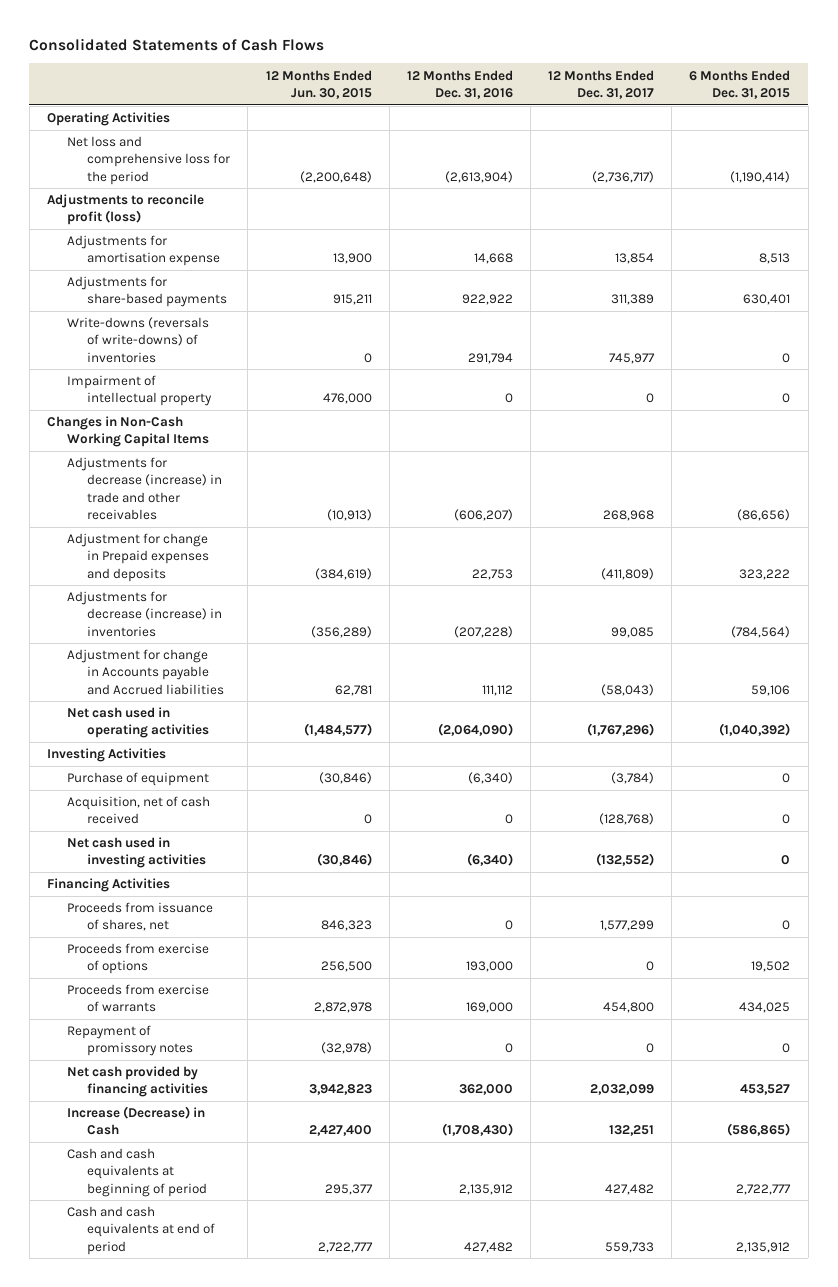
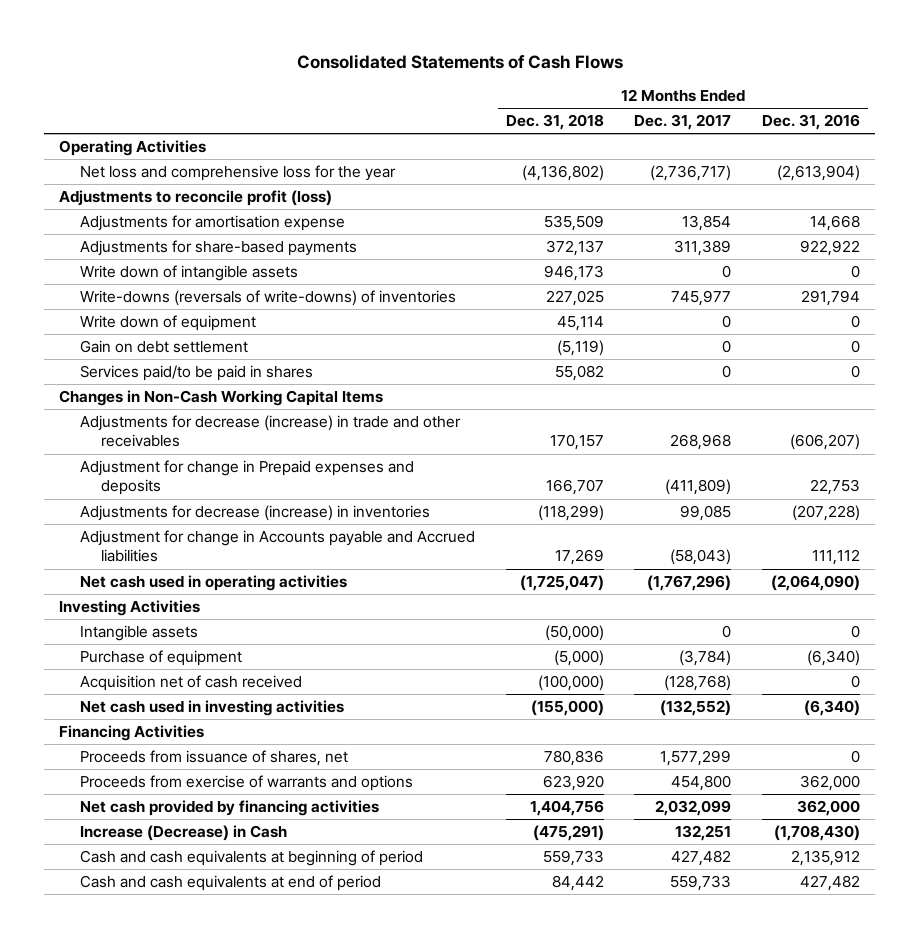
- | 12 Months Ended Jun. 30, 2015 | 12 Months Ended Dec. 31, 2016 | 12 Months Ended Dec. 31, 2017 | 6 Months Ended Dec. 31, 2015
+ | 12 Months Ended Dec. 31, 2018 | 12 Months Ended Dec. 31, 2017 | 12 Months Ended Dec. 31, 2016
- Net loss and comprehensive loss for the period | (2,200,648) | (2,613,904) | (2,736,717) | (1,190,414)
+ Net loss and comprehensive loss for the year | (4,136,802) | (2,736,717) | (2,613,904)
+ Write down of intangible assets | 946,173 | 0 | 0
- Impairment of intellectual property | 476,000 | 0 | 0 | 0
+ Write down of equipment | 45,114 | 0 | 0
+ Gain on debt settlement | (5,119) | 0 | 0
+ Services paid/to be paid in shares | 55,082 | 0 | 0
+ Intangible assets | (50,000) | 0 | 0
- Acquisition, net of cash received | 0 | 0 | (128,768) | 0
+ Acquisition net of cash received | (100,000) | (128,768) | 0
- Proceeds from exercise of options | 256,500 | 193,000 | 0 | 19,502
- Proceeds from exercise of warrants | 2,872,978 | 169,000 | 454,800 | 434,025
- Repayment of promissory notes | (32,978) | 0 | 0 | 0
+ Proceeds from exercise of warrants and options | 623,920 | 454,800 | 362,000

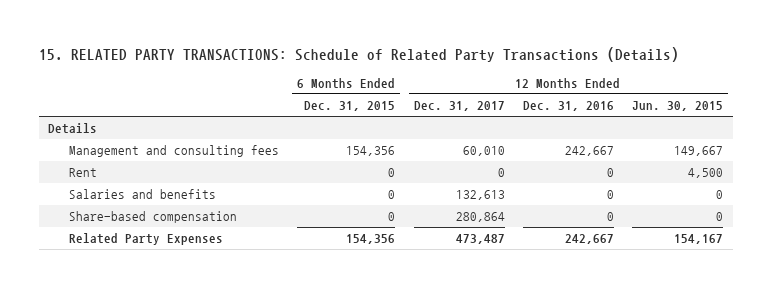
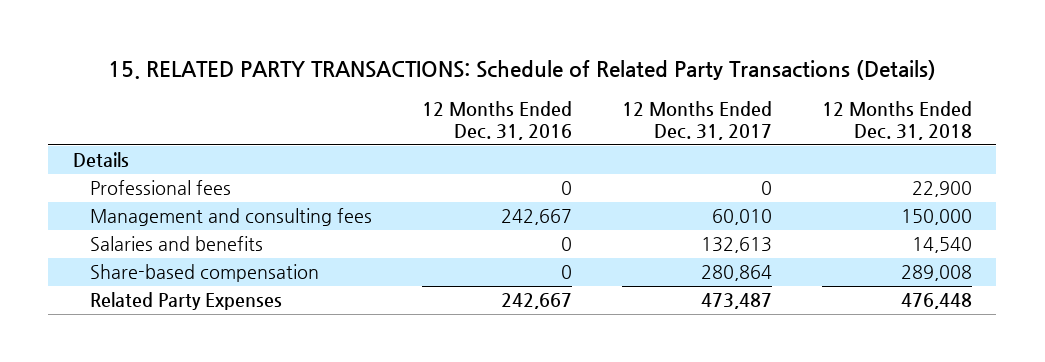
- | 6 Months Ended Dec. 31, 2015 | 12 Months Ended Dec. 31, 2017 | 12 Months Ended Dec. 31, 2016 | 12 Months Ended Jun. 30, 2015
+ | 12 Months Ended Dec. 31, 2016 | 12 Months Ended Dec. 31, 2017 | 12 Months Ended Dec. 31, 2018
+ Professional fees | 0 | 0 | 22,900
- Rent | 0 | 0 | 0 | 4,500

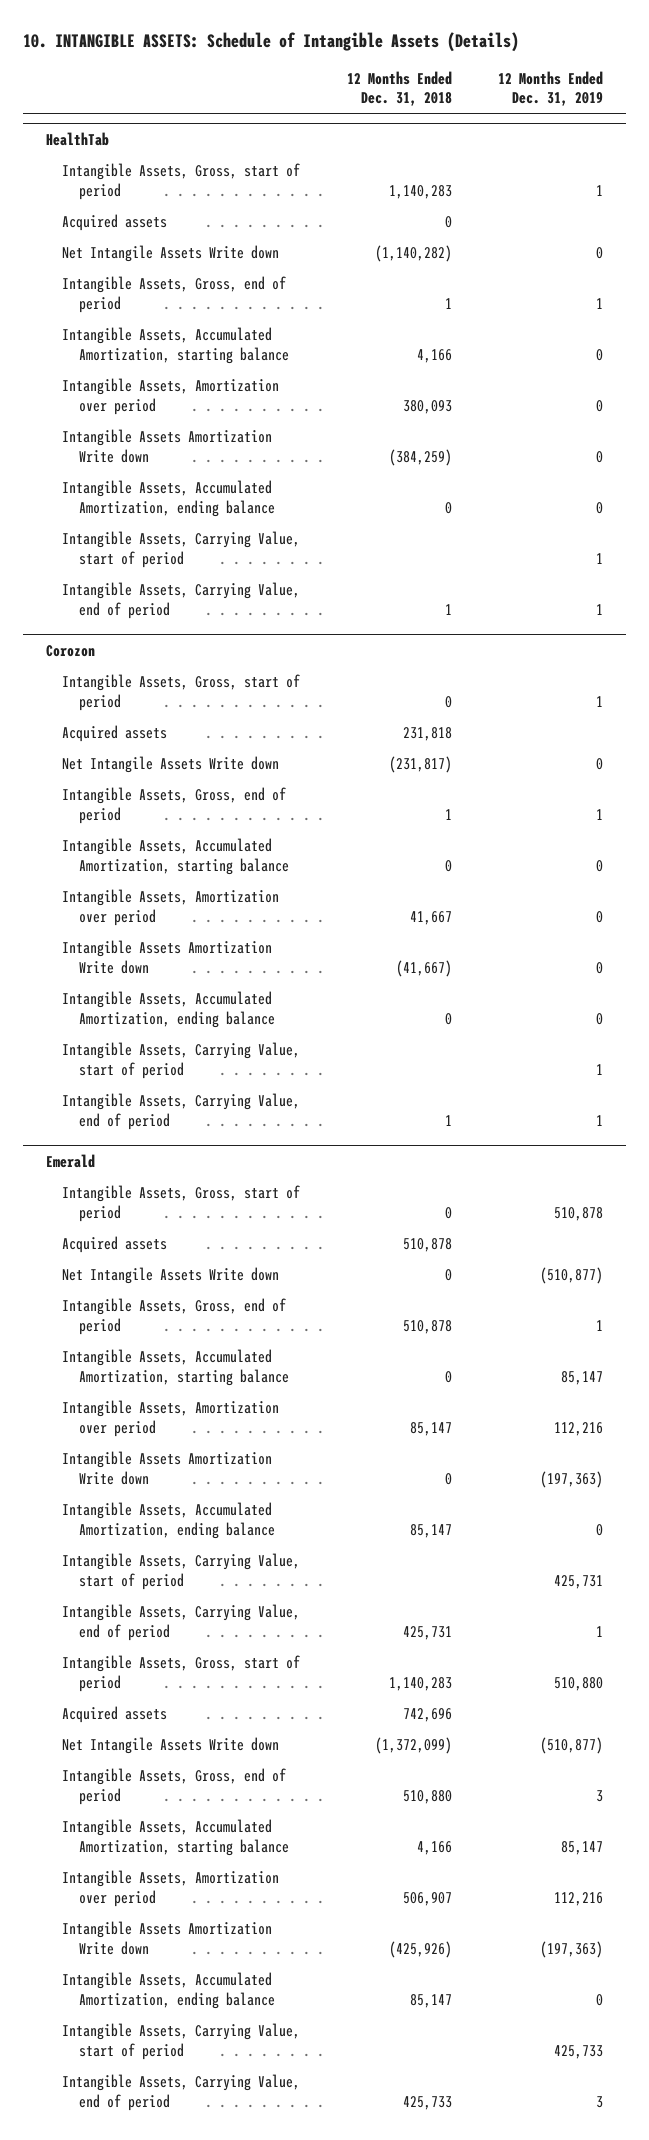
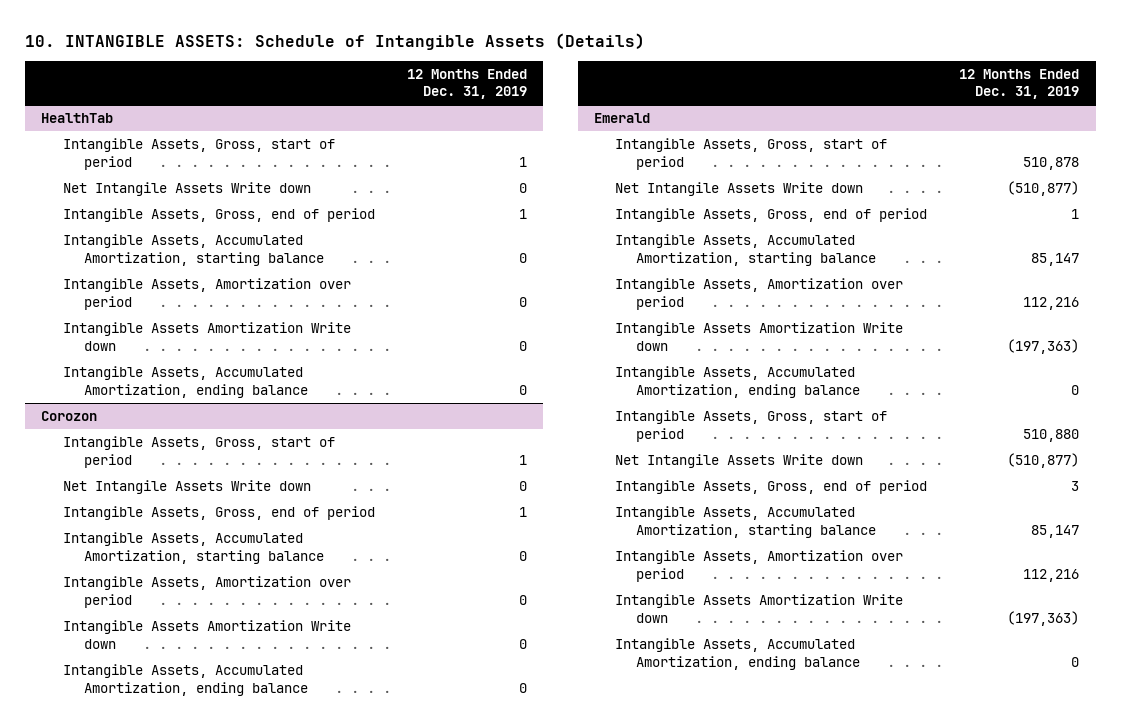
- | 12 Months Ended Dec. 31, 2018 | 12 Months Ended Dec. 31, 2019
+ | 12 Months Ended Dec. 31, 2019
@ HealthTab
- Acquired assets | 0 |
- Intangible Assets, Carrying Value, start of period | | 1
- Intangible Assets, Carrying Value, end of period | 1 | 1
@ Corozon
- Acquired assets | 231,818 |
- Intangible Assets, Carrying Value, start of period | | 1
- Intangible Assets, Carrying Value, end of period | 1 | 1
@ Emerald
- Acquired assets | 510,878 |
- Intangible Assets, Carrying Value, start of period | | 425,731
- Intangible Assets, Carrying Value, end of period | 425,731 | 1
- Acquired assets | 742,696 |
- Intangible Assets, Carrying Value, start of period | | 425,733
- Intangible Assets, Carrying Value, end of period | 425,733 | 3

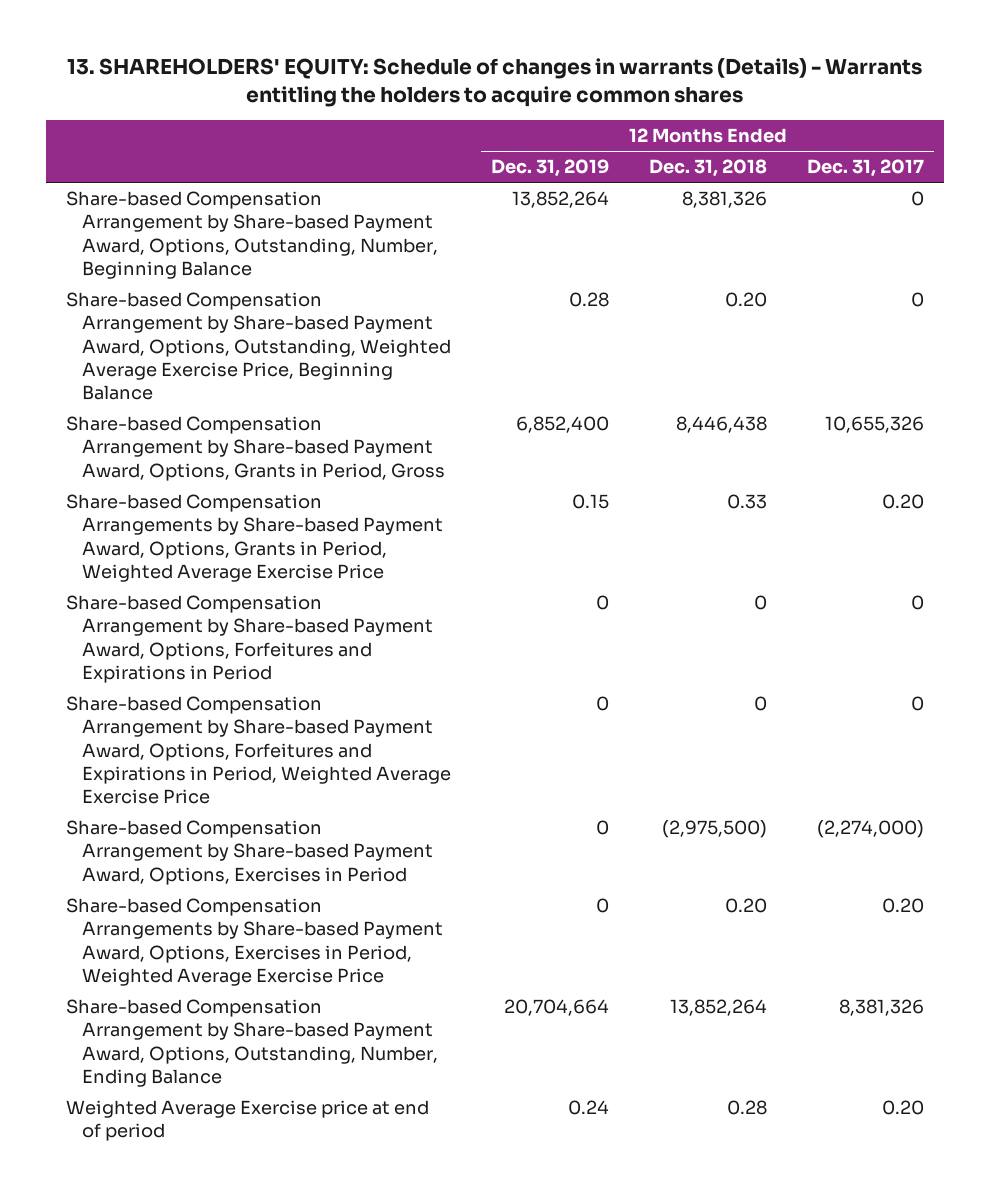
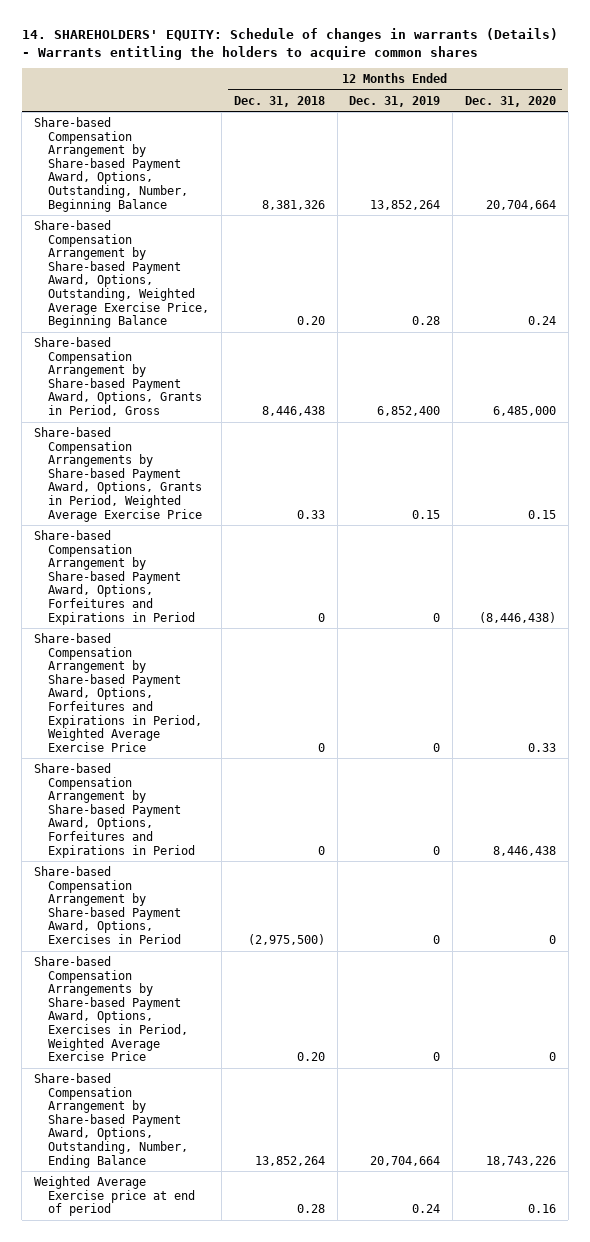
- 13. SHAREHOLDERS' EQUITY: Schedule of changes in warrants (Details) - Warrants entitling the holders to acquire common shares
+ 14. SHAREHOLDERS' EQUITY: Schedule of changes in warrants (Details) - Warrants entitling the holders to acquire common shares
- | 12 Months Ended Dec. 31, 2019 | 12 Months Ended Dec. 31, 2018 | 12 Months Ended Dec. 31, 2017
+ | 12 Months Ended Dec. 31, 2018 | 12 Months Ended Dec. 31, 2019 | 12 Months Ended Dec. 31, 2020
+ Share-based Compensation Arrangement by Share-based Payment Award, Options, Forfeitures and Expirations in Period | 0 | 0 | 8,446,438

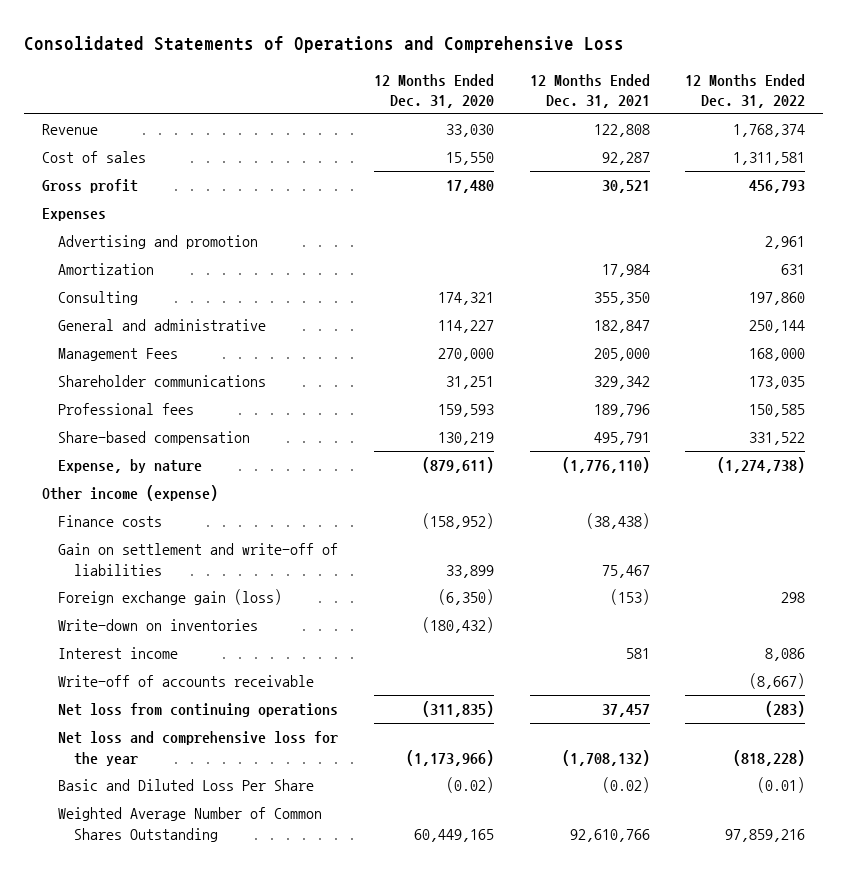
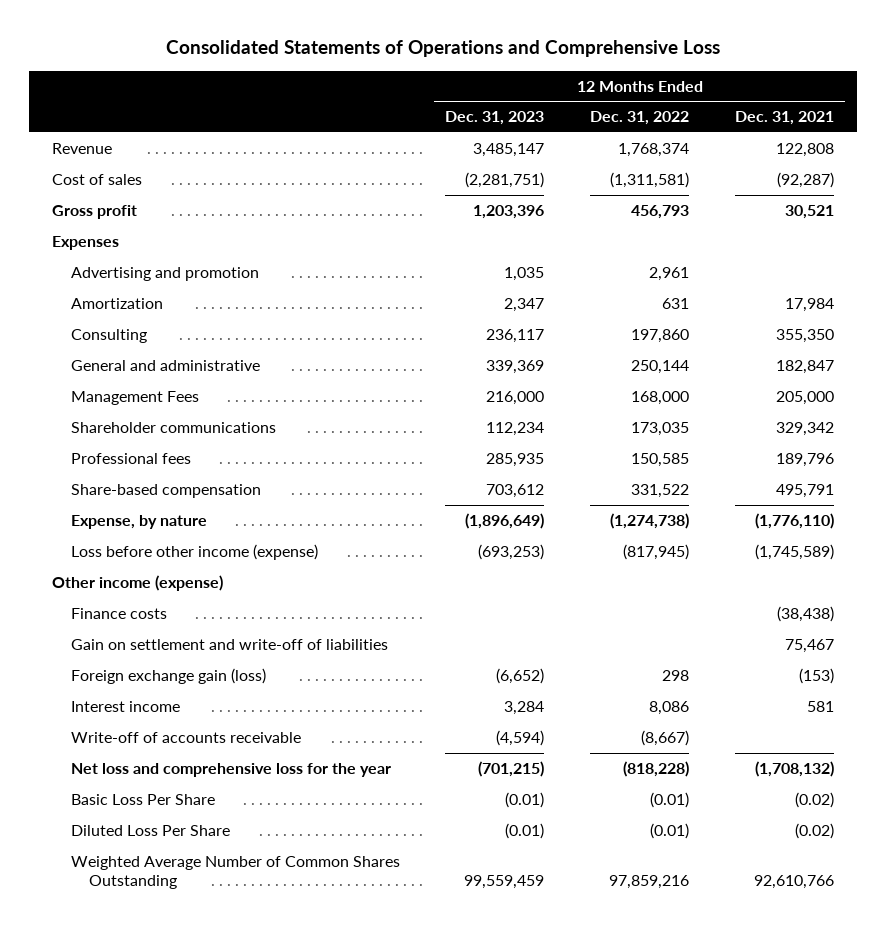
- | 12 Months Ended Dec. 31, 2020 | 12 Months Ended Dec. 31, 2021 | 12 Months Ended Dec. 31, 2022
+ | 12 Months Ended Dec. 31, 2023 | 12 Months Ended Dec. 31, 2022 | 12 Months Ended Dec. 31, 2021
- Cost of sales | 15,550 | 92,287 | 1,311,581
+ Cost of sales | (2,281,751) | (1,311,581) | (92,287)
+ Loss before other income (expense) | (693,253) | (817,945) | (1,745,589)
- Write-down on inventories | (180,432) | |
- Net loss from continuing operations | (311,835) | 37,457 | (283)
- Basic and Diluted Loss Per Share | (0.02) | (0.02) | (0.01)
+ Basic Loss Per Share | (0.01) | (0.01) | (0.02)
+ Diluted Loss Per Share | (0.01) | (0.01) | (0.02)

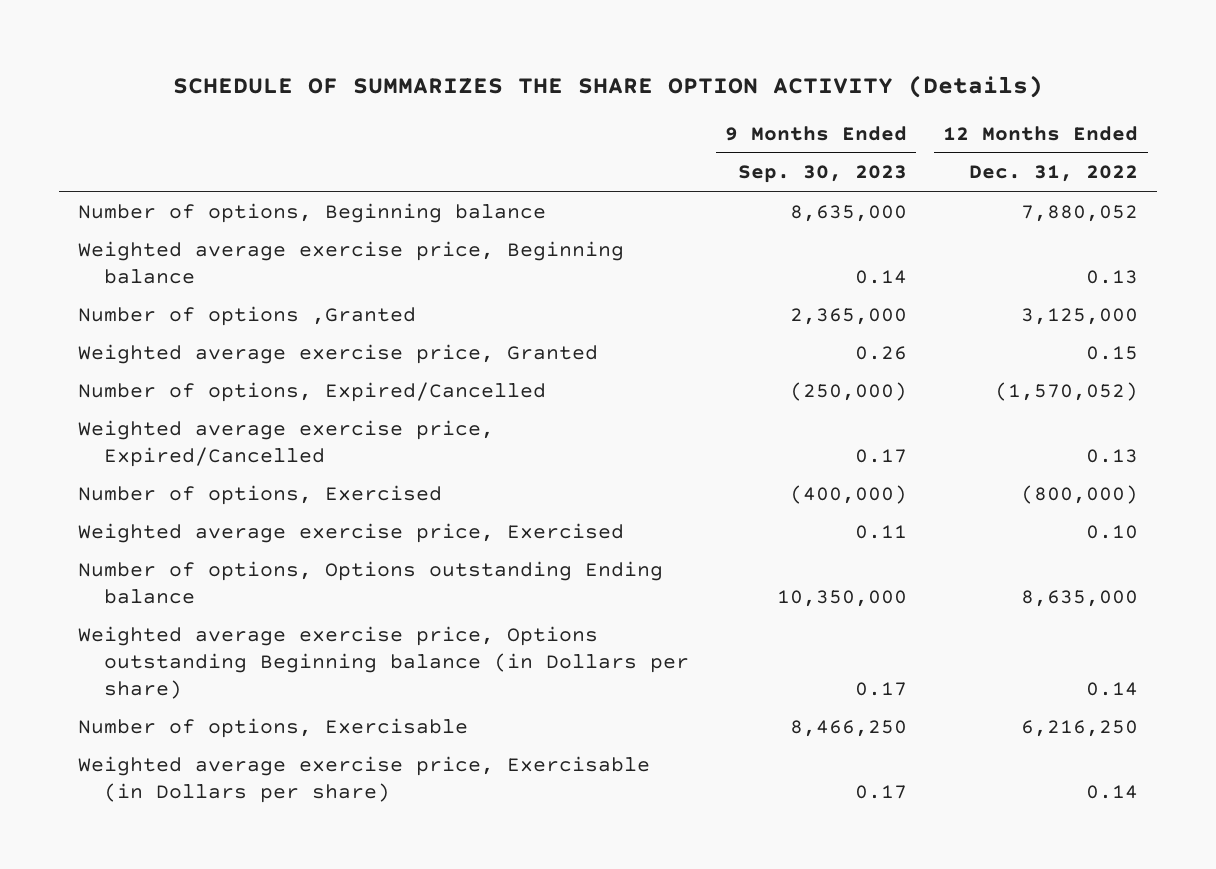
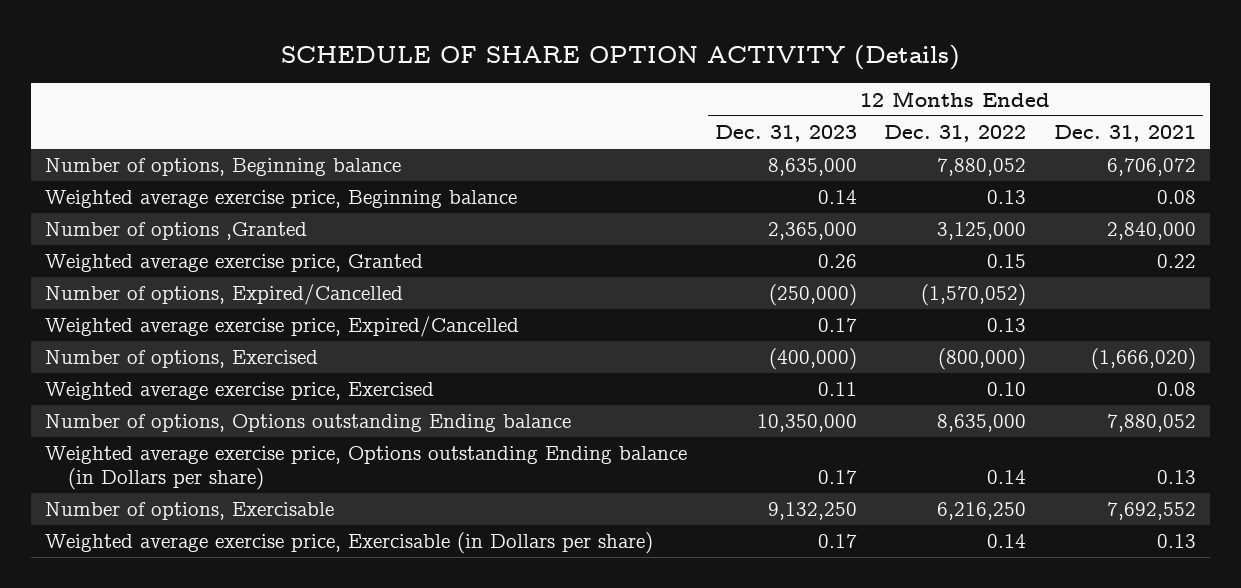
- SCHEDULE OF SUMMARIZES THE SHARE OPTION ACTIVITY (Details)
+ SCHEDULE OF SHARE OPTION ACTIVITY (Details)
- | 9 Months Ended Sep. 30, 2023 | 12 Months Ended Dec. 31, 2022
+ | 12 Months Ended Dec. 31, 2023 | 12 Months Ended Dec. 31, 2022 | 12 Months Ended Dec. 31, 2021
- Weighted average exercise price, Options outstanding Beginning balance (in Dollars per share) | 0.17 | 0.14
+ Weighted average exercise price, Options outstanding Ending balance (in Dollars per share) | 0.17 | 0.14 | 0.13

